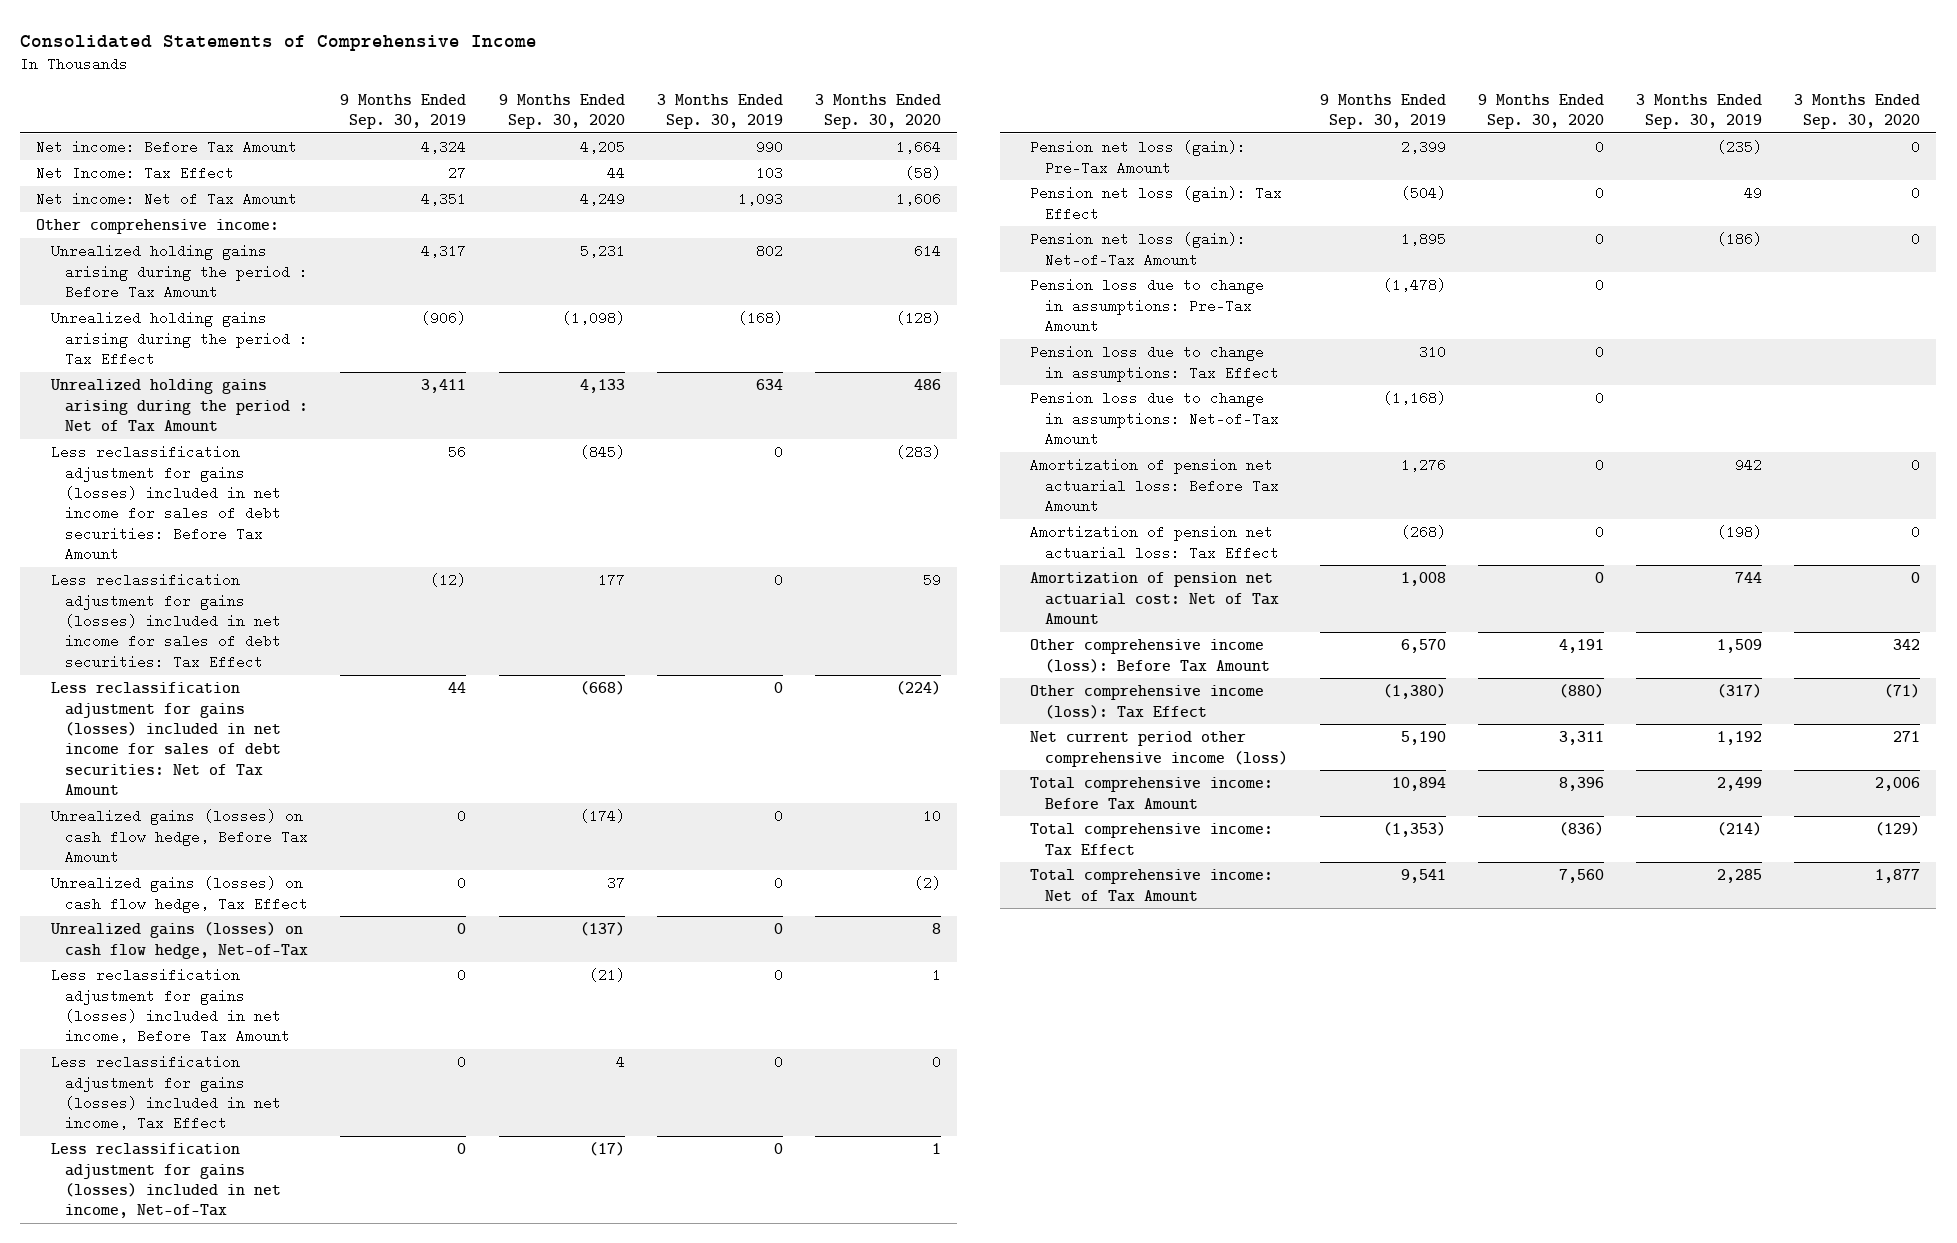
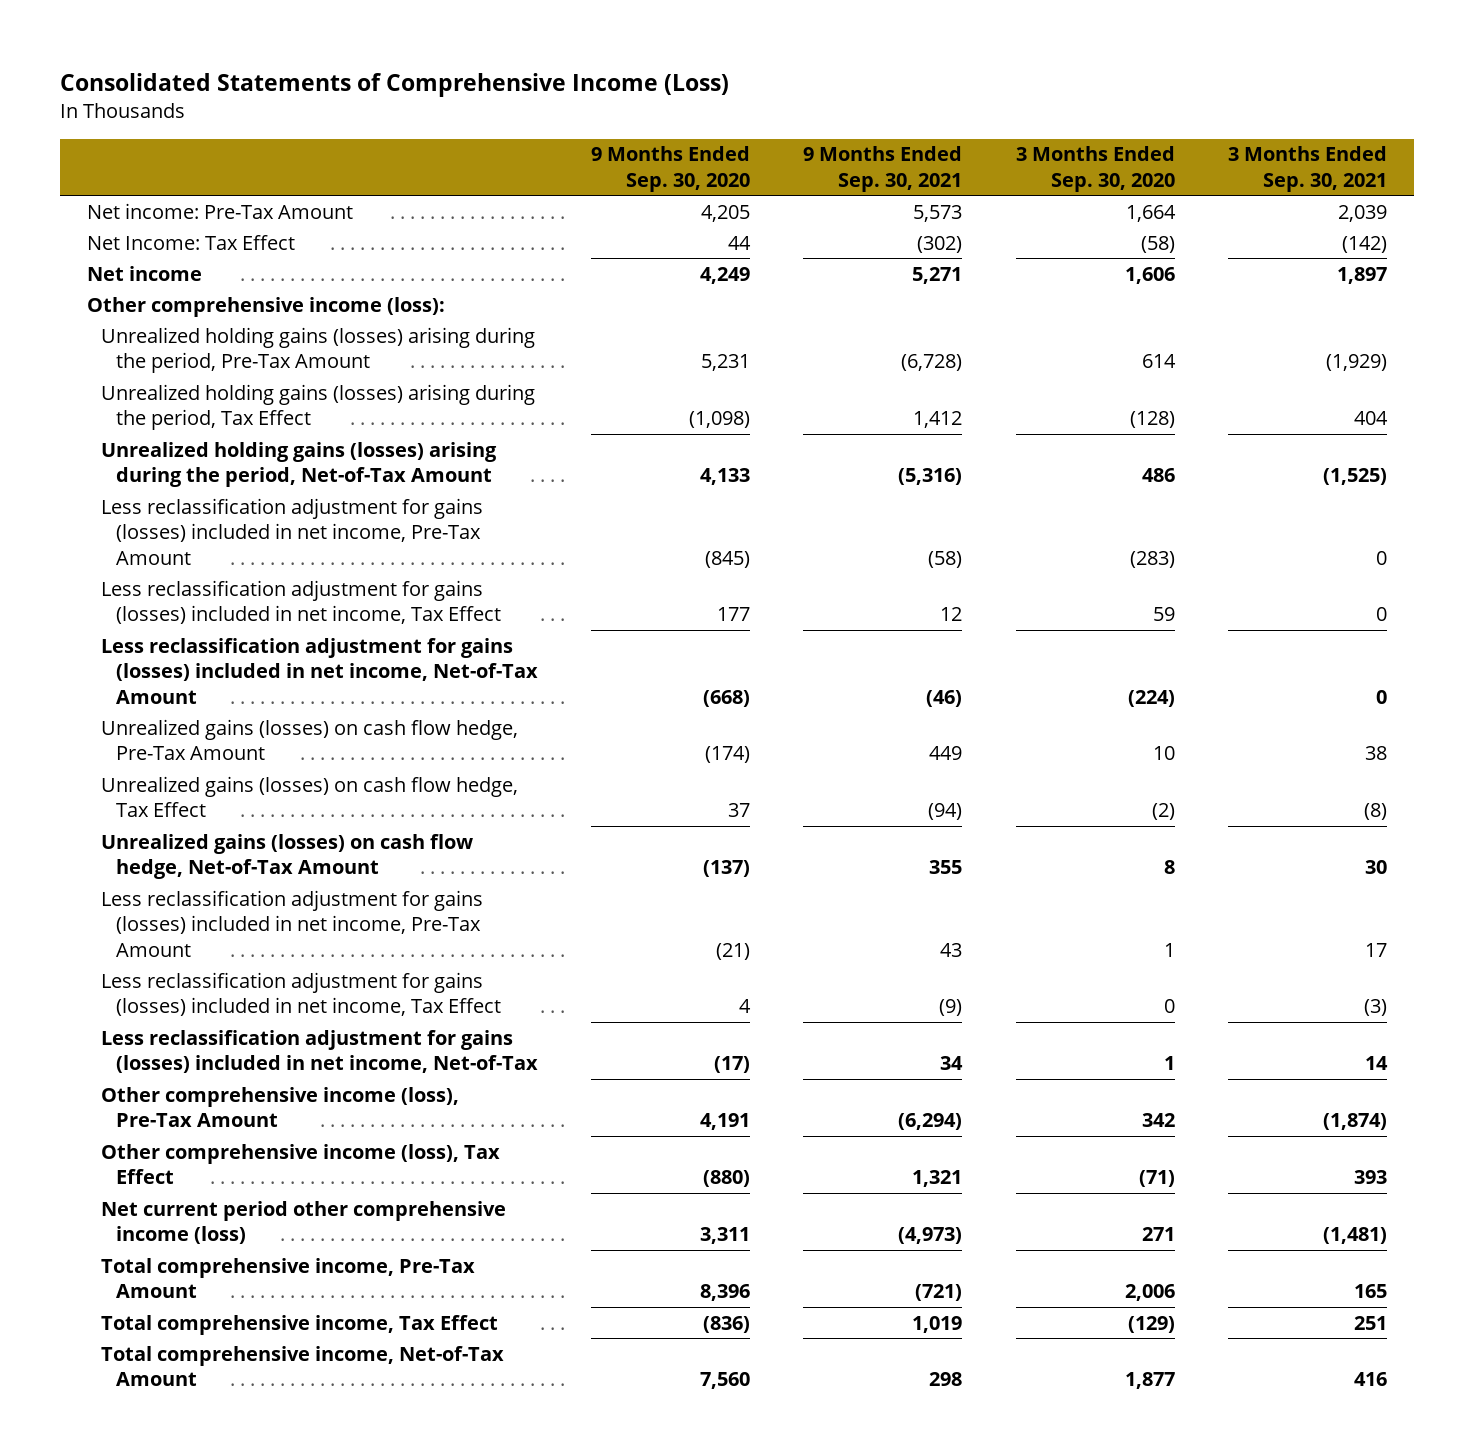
- Consolidated Statements of Comprehensive Income
+ Consolidated Statements of Comprehensive Income (Loss)
- | 9 Months Ended Sep. 30, 2019 | 9 Months Ended Sep. 30, 2020 | 3 Months Ended Sep. 30, 2019 | 3 Months Ended Sep. 30, 2020
+ | 9 Months Ended Sep. 30, 2020 | 9 Months Ended Sep. 30, 2021 | 3 Months Ended Sep. 30, 2020 | 3 Months Ended Sep. 30, 2021
- Net income: Before Tax Amount | 4,324 | 4,205 | 990 | 1,664
+ Net income: Pre-Tax Amount | 4,205 | 5,573 | 1,664 | 2,039
- Net income: Net of Tax Amount | 4,351 | 4,249 | 1,093 | 1,606
- Other comprehensive income:
- Unrealized holding gains arising during the period : Before Tax Amount | 4,317 | 5,231 | 802 | 614
- Unrealized holding gains arising during the period : Tax Effect | (906) | (1,098) | (168) | (128)
- Unrealized holding gains arising during the period : Net of Tax Amount | 3,411 | 4,133 | 634 | 486
- Less reclassification adjustment for gains (losses) included in net income for sales of debt securities: Before Tax Amount | 56 | (845) | 0 | (283)
- Less reclassification adjustment for gains (losses) included in net income for sales of debt securities: Tax Effect | (12) | 177 | 0 | 59
- Less reclassification adjustment for gains (losses) included in net income for sales of debt securities: Net of Tax Amount | 44 | (668) | 0 | (224)
- Unrealized gains (losses) on cash flow hedge, Before Tax Amount | 0 | (174) | 0 | 10
+ Net income | 4,249 | 5,271 | 1,606 | 1,897
+ Other comprehensive income (loss):
+ Unrealized holding gains (losses) arising during the period, Pre-Tax Amount | 5,231 | (6,728) | 614 | (1,929)
+ Unrealized holding gains (losses) arising during the period, Tax Effect | (1,098) | 1,412 | (128) | 404
+ Unrealized holding gains (losses) arising during the period, Net-of-Tax Amount | 4,133 | (5,316) | 486 | (1,525)
+ Less reclassification adjustment for gains (losses) included in net income, Pre-Tax Amount | (845) | (58) | (283) | 0
+ Less reclassification adjustment for gains (losses) included in net income, Tax Effect | 177 | 12 | 59 | 0
+ Less reclassification adjustment for gains (losses) included in net income, Net-of-Tax Amount | (668) | (46) | (224) | 0
+ Unrealized gains (losses) on cash flow hedge, Pre-Tax Amount | (174) | 449 | 10 | 38
- Unrealized gains (losses) on cash flow hedge, Net-of-Tax | 0 | (137) | 0 | 8
- Less reclassification adjustment for gains (losses) included in net income, Before Tax Amount | 0 | (21) | 0 | 1
+ Unrealized gains (losses) on cash flow hedge, Net-of-Tax Amount | (137) | 355 | 8 | 30
+ Less reclassification adjustment for gains (losses) included in net income, Pre-Tax Amount | (21) | 43 | 1 | 17
- Pension net loss (gain): Pre-Tax Amount | 2,399 | 0 | (235) | 0
- Pension net loss (gain): Tax Effect | (504) | 0 | 49 | 0
- Pension net loss (gain): Net-of-Tax Amount | 1,895 | 0 | (186) | 0
- Pension loss due to change in assumptions: Pre-Tax Amount | (1,478) | 0 | |
- Pension loss due to change in assumptions: Tax Effect | 310 | 0 | |
- Pension loss due to change in assumptions: Net-of-Tax Amount | (1,168) | 0 | |
- Amortization of pension net actuarial loss: Before Tax Amount | 1,276 | 0 | 942 | 0
- Amortization of pension net actuarial loss: Tax Effect | (268) | 0 | (198) | 0
- Amortization of pension net actuarial cost: Net of Tax Amount | 1,008 | 0 | 744 | 0
- Other comprehensive income (loss): Before Tax Amount | 6,570 | 4,191 | 1,509 | 342
- Other comprehensive income (loss): Tax Effect | (1,380) | (880) | (317) | (71)
+ Other comprehensive income (loss), Pre-Tax Amount | 4,191 | (6,294) | 342 | (1,874)
+ Other comprehensive income (loss), Tax Effect | (880) | 1,321 | (71) | 393
- Total comprehensive income: Before Tax Amount | 10,894 | 8,396 | 2,499 | 2,006
- Total comprehensive income: Tax Effect | (1,353) | (836) | (214) | (129)
- Total comprehensive income: Net of Tax Amount | 9,541 | 7,560 | 2,285 | 1,877
+ Total comprehensive income, Pre-Tax Amount | 8,396 | (721) | 2,006 | 165
+ Total comprehensive income, Tax Effect | (836) | 1,019 | (129) | 251
+ Total comprehensive income, Net-of-Tax Amount | 7,560 | 298 | 1,877 | 416

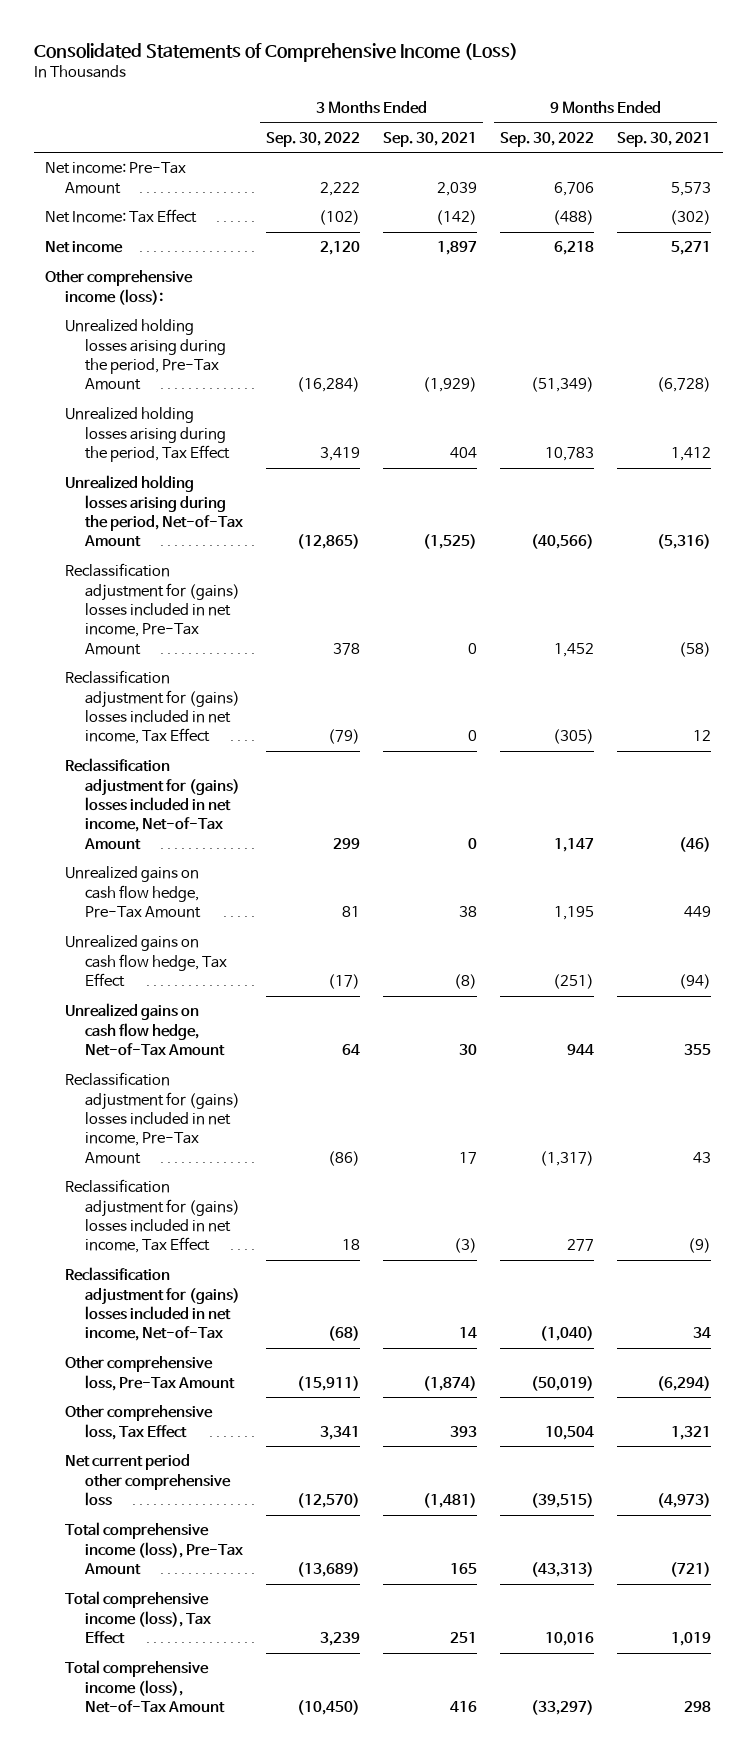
- | 9 Months Ended Sep. 30, 2020 | 9 Months Ended Sep. 30, 2021 | 3 Months Ended Sep. 30, 2020 | 3 Months Ended Sep. 30, 2021
+ | 3 Months Ended Sep. 30, 2022 | 3 Months Ended Sep. 30, 2021 | 9 Months Ended Sep. 30, 2022 | 9 Months Ended Sep. 30, 2021
- Unrealized holding gains (losses) arising during the period, Pre-Tax Amount | 5,231 | (6,728) | 614 | (1,929)
- Unrealized holding gains (losses) arising during the period, Tax Effect | (1,098) | 1,412 | (128) | 404
- Unrealized holding gains (losses) arising during the period, Net-of-Tax Amount | 4,133 | (5,316) | 486 | (1,525)
- Less reclassification adjustment for gains (losses) included in net income, Pre-Tax Amount | (845) | (58) | (283) | 0
- Less reclassification adjustment for gains (losses) included in net income, Tax Effect | 177 | 12 | 59 | 0
- Less reclassification adjustment for gains (losses) included in net income, Net-of-Tax Amount | (668) | (46) | (224) | 0
- Unrealized gains (losses) on cash flow hedge, Pre-Tax Amount | (174) | 449 | 10 | 38
- Unrealized gains (losses) on cash flow hedge, Tax Effect | 37 | (94) | (2) | (8)
- Unrealized gains (losses) on cash flow hedge, Net-of-Tax Amount | (137) | 355 | 8 | 30
- Less reclassification adjustment for gains (losses) included in net income, Pre-Tax Amount | (21) | 43 | 1 | 17
- Less reclassification adjustment for gains (losses) included in net income, Tax Effect | 4 | (9) | 0 | (3)
- Less reclassification adjustment for gains (losses) included in net income, Net-of-Tax | (17) | 34 | 1 | 14
- Other comprehensive income (loss), Pre-Tax Amount | 4,191 | (6,294) | 342 | (1,874)
- Other comprehensive income (loss), Tax Effect | (880) | 1,321 | (71) | 393
- Net current period other comprehensive income (loss) | 3,311 | (4,973) | 271 | (1,481)
- Total comprehensive income, Pre-Tax Amount | 8,396 | (721) | 2,006 | 165
- Total comprehensive income, Tax Effect | (836) | 1,019 | (129) | 251
- Total comprehensive income, Net-of-Tax Amount | 7,560 | 298 | 1,877 | 416
+ Unrealized holding losses arising during the period, Pre-Tax Amount | (16,284) | (1,929) | (51,349) | (6,728)
+ Unrealized holding losses arising during the period, Tax Effect | 3,419 | 404 | 10,783 | 1,412
+ Unrealized holding losses arising during the period, Net-of-Tax Amount | (12,865) | (1,525) | (40,566) | (5,316)
+ Reclassification adjustment for (gains) losses included in net income, Pre-Tax Amount | 378 | 0 | 1,452 | (58)
+ Reclassification adjustment for (gains) losses included in net income, Tax Effect | (79) | 0 | (305) | 12
+ Reclassification adjustment for (gains) losses included in net income, Net-of-Tax Amount | 299 | 0 | 1,147 | (46)
+ Unrealized gains on cash flow hedge, Pre-Tax Amount | 81 | 38 | 1,195 | 449
+ Unrealized gains on cash flow hedge, Tax Effect | (17) | (8) | (251) | (94)
+ Unrealized gains on cash flow hedge, Net-of-Tax Amount | 64 | 30 | 944 | 355
+ Reclassification adjustment for (gains) losses included in net income, Pre-Tax Amount | (86) | 17 | (1,317) | 43
+ Reclassification adjustment for (gains) losses included in net income, Tax Effect | 18 | (3) | 277 | (9)
+ Reclassification adjustment for (gains) losses included in net income, Net-of-Tax | (68) | 14 | (1,040) | 34
+ Other comprehensive loss, Pre-Tax Amount | (15,911) | (1,874) | (50,019) | (6,294)
+ Other comprehensive loss, Tax Effect | 3,341 | 393 | 10,504 | 1,321
+ Net current period other comprehensive loss | (12,570) | (1,481) | (39,515) | (4,973)
+ Total comprehensive income (loss), Pre-Tax Amount | (13,689) | 165 | (43,313) | (721)
+ Total comprehensive income (loss), Tax Effect | 3,239 | 251 | 10,016 | 1,019
+ Total comprehensive income (loss), Net-of-Tax Amount | (10,450) | 416 | (33,297) | 298

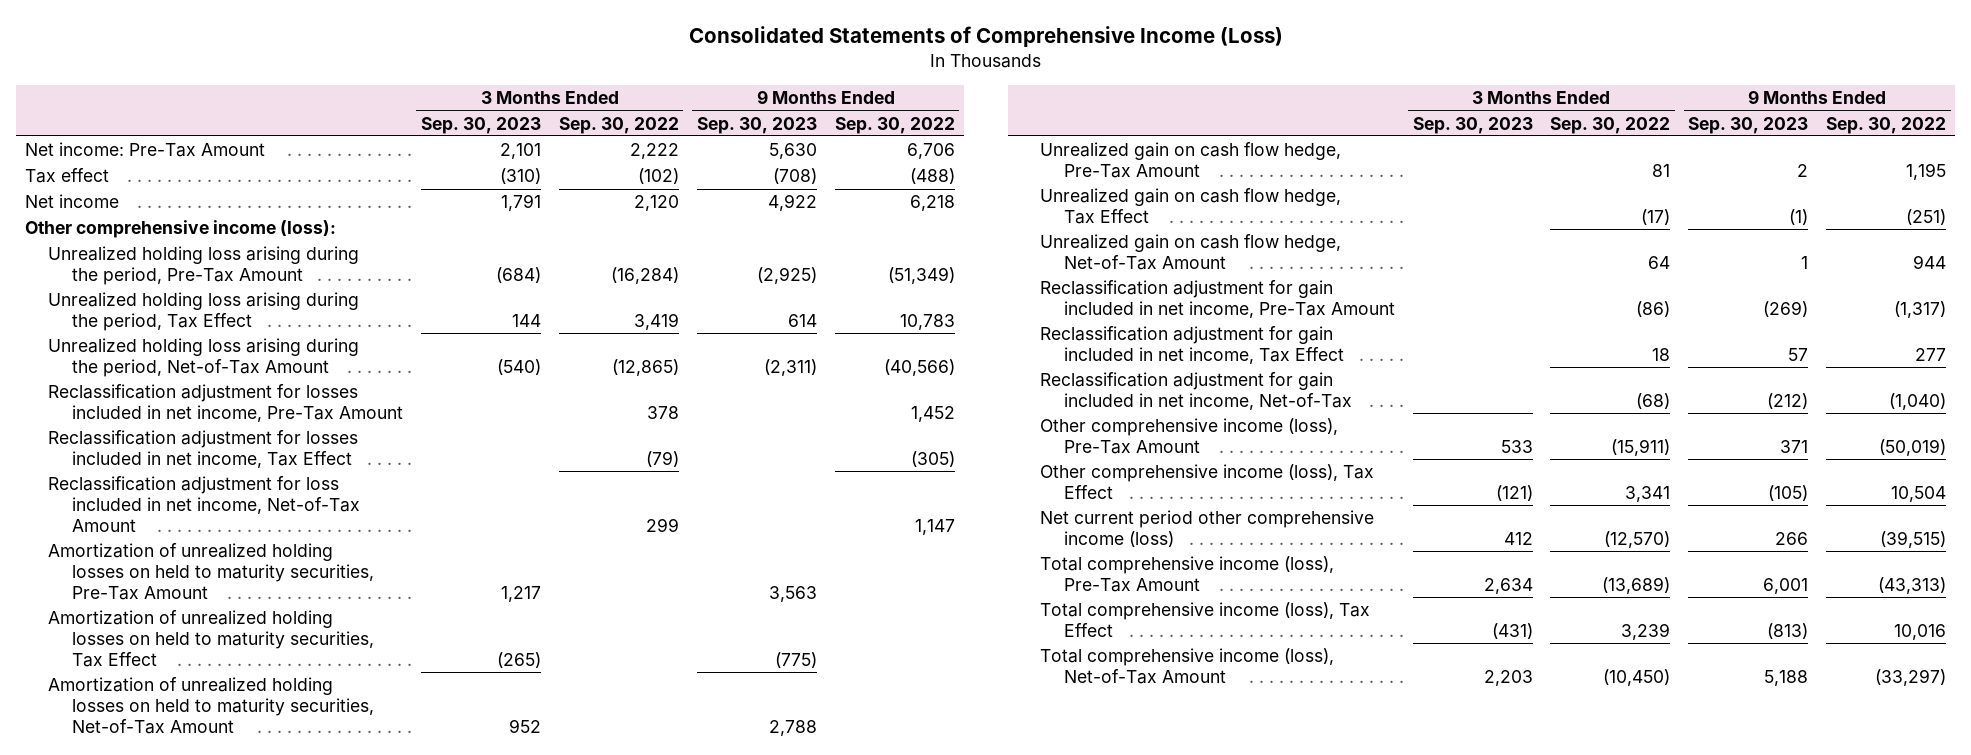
- | 3 Months Ended Sep. 30, 2022 | 3 Months Ended Sep. 30, 2021 | 9 Months Ended Sep. 30, 2022 | 9 Months Ended Sep. 30, 2021
+ | 3 Months Ended Sep. 30, 2023 | 3 Months Ended Sep. 30, 2022 | 9 Months Ended Sep. 30, 2023 | 9 Months Ended Sep. 30, 2022
- Net Income: Tax Effect | (102) | (142) | (488) | (302)
+ Tax effect | (310) | (102) | (708) | (488)
- Unrealized holding losses arising during the period, Pre-Tax Amount | (16,284) | (1,929) | (51,349) | (6,728)
- Unrealized holding losses arising during the period, Tax Effect | 3,419 | 404 | 10,783 | 1,412
- Unrealized holding losses arising during the period, Net-of-Tax Amount | (12,865) | (1,525) | (40,566) | (5,316)
- Reclassification adjustment for (gains) losses included in net income, Pre-Tax Amount | 378 | 0 | 1,452 | (58)
- Reclassification adjustment for (gains) losses included in net income, Tax Effect | (79) | 0 | (305) | 12
- Reclassification adjustment for (gains) losses included in net income, Net-of-Tax Amount | 299 | 0 | 1,147 | (46)
- Unrealized gains on cash flow hedge, Pre-Tax Amount | 81 | 38 | 1,195 | 449
- Unrealized gains on cash flow hedge, Tax Effect | (17) | (8) | (251) | (94)
- Unrealized gains on cash flow hedge, Net-of-Tax Amount | 64 | 30 | 944 | 355
- Reclassification adjustment for (gains) losses included in net income, Pre-Tax Amount | (86) | 17 | (1,317) | 43
- Reclassification adjustment for (gains) losses included in net income, Tax Effect | 18 | (3) | 277 | (9)
- Reclassification adjustment for (gains) losses included in net income, Net-of-Tax | (68) | 14 | (1,040) | 34
- Other comprehensive loss, Pre-Tax Amount | (15,911) | (1,874) | (50,019) | (6,294)
- Other comprehensive loss, Tax Effect | 3,341 | 393 | 10,504 | 1,321
- Net current period other comprehensive loss | (12,570) | (1,481) | (39,515) | (4,973)
+ Unrealized holding loss arising during the period, Pre-Tax Amount | (684) | (16,284) | (2,925) | (51,349)
+ Unrealized holding loss arising during the period, Tax Effect | 144 | 3,419 | 614 | 10,783
+ Unrealized holding loss arising during the period, Net-of-Tax Amount | (540) | (12,865) | (2,311) | (40,566)
+ Reclassification adjustment for losses included in net income, Pre-Tax Amount | | 378 | | 1,452
+ Reclassification adjustment for losses included in net income, Tax Effect | | (79) | | (305)
+ Reclassification adjustment for loss included in net income, Net-of-Tax Amount | | 299 | | 1,147
+ Amortization of unrealized holding losses on held to maturity securities, Pre-Tax Amount | 1,217 | | 3,563 |
+ Amortization of unrealized holding losses on held to maturity securities, Tax Effect | (265) | | (775) |
+ Amortization of unrealized holding losses on held to maturity securities, Net-of-Tax Amount | 952 | | 2,788 |
+ Unrealized gain on cash flow hedge, Pre-Tax Amount | | 81 | 2 | 1,195
+ Unrealized gain on cash flow hedge, Tax Effect | | (17) | (1) | (251)
+ Unrealized gain on cash flow hedge, Net-of-Tax Amount | | 64 | 1 | 944
+ Reclassification adjustment for gain included in net income, Pre-Tax Amount | | (86) | (269) | (1,317)
+ Reclassification adjustment for gain included in net income, Tax Effect | | 18 | 57 | 277
+ Reclassification adjustment for gain included in net income, Net-of-Tax | | (68) | (212) | (1,040)
+ Other comprehensive income (loss), Pre-Tax Amount | 533 | (15,911) | 371 | (50,019)
+ Other comprehensive income (loss), Tax Effect | (121) | 3,341 | (105) | 10,504
+ Net current period other comprehensive income (loss) | 412 | (12,570) | 266 | (39,515)

